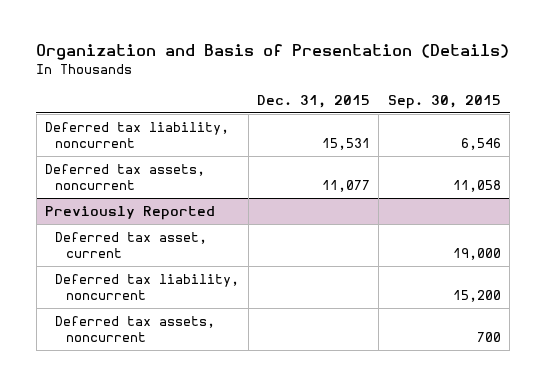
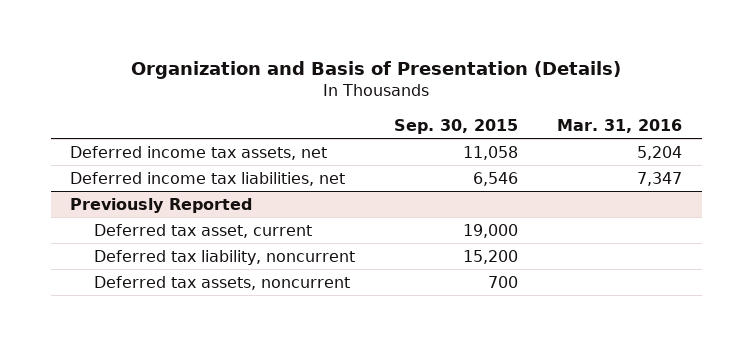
- | Dec. 31, 2015 | Sep. 30, 2015
+ | Sep. 30, 2015 | Mar. 31, 2016
- Deferred tax liability, noncurrent | 15,531 | 6,546
- Deferred tax assets, noncurrent | 11,077 | 11,058
+ Deferred income tax assets, net | 11,058 | 5,204
+ Deferred income tax liabilities, net | 6,546 | 7,347

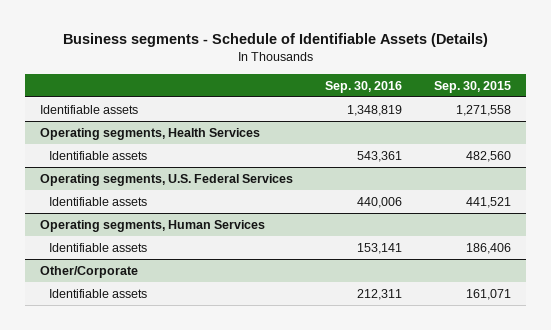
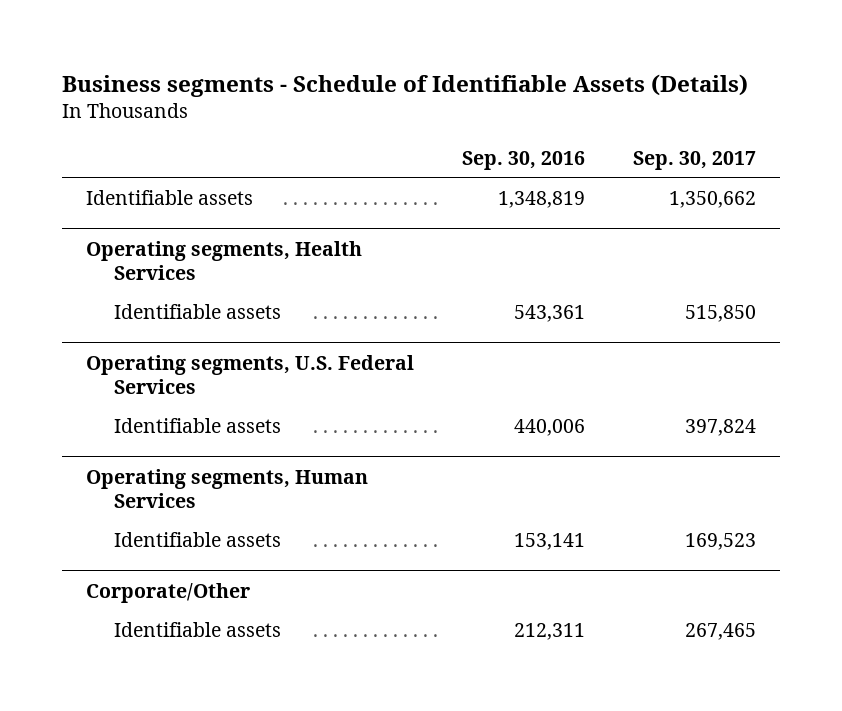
- | Sep. 30, 2016 | Sep. 30, 2015
+ | Sep. 30, 2016 | Sep. 30, 2017
- Other/Corporate
+ Corporate/Other

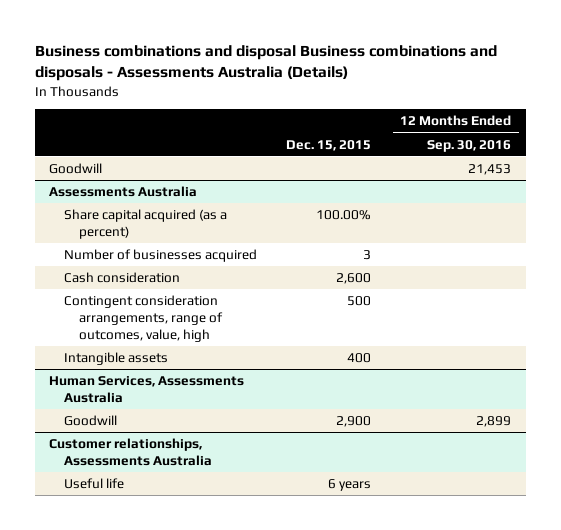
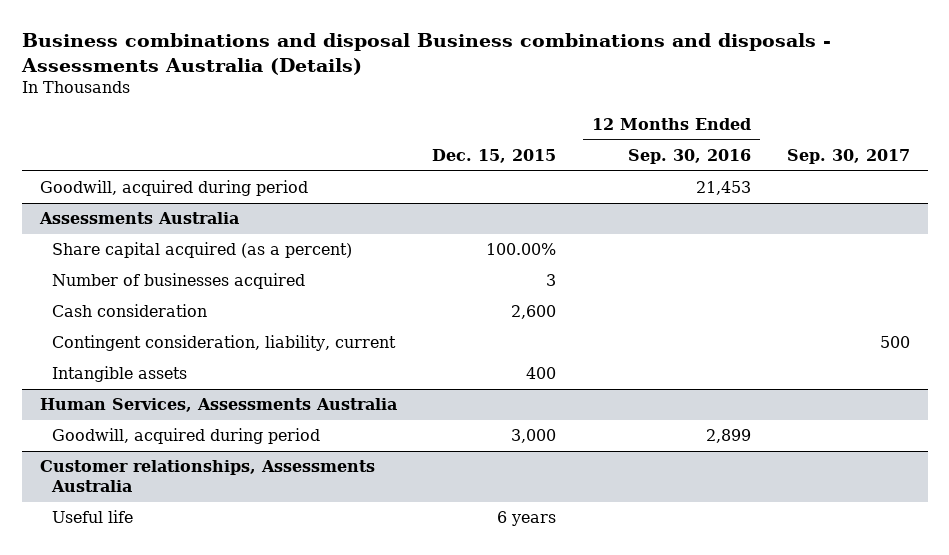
- | Dec. 15, 2015 | 12 Months Ended Sep. 30, 2016
+ | Dec. 15, 2015 | 12 Months Ended Sep. 30, 2016 | Sep. 30, 2017
- Goodwill | | 21,453
+ Goodwill, acquired during period | | 21,453 |
@ Assessments Australia
- Contingent consideration arrangements, range of outcomes, value, high | 500 |
+ Contingent consideration, liability, current | | | 500
@ Human Services, Assessments Australia
- Goodwill | 2,900 | 2,899
+ Goodwill, acquired during period | 3,000 | 2,899 |

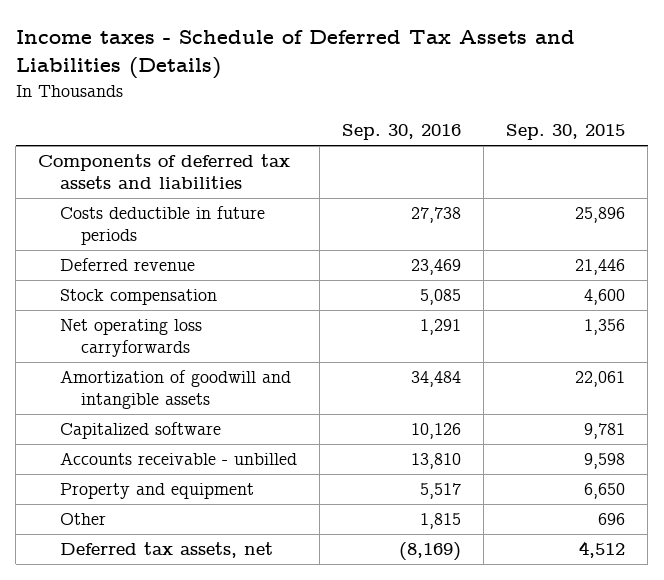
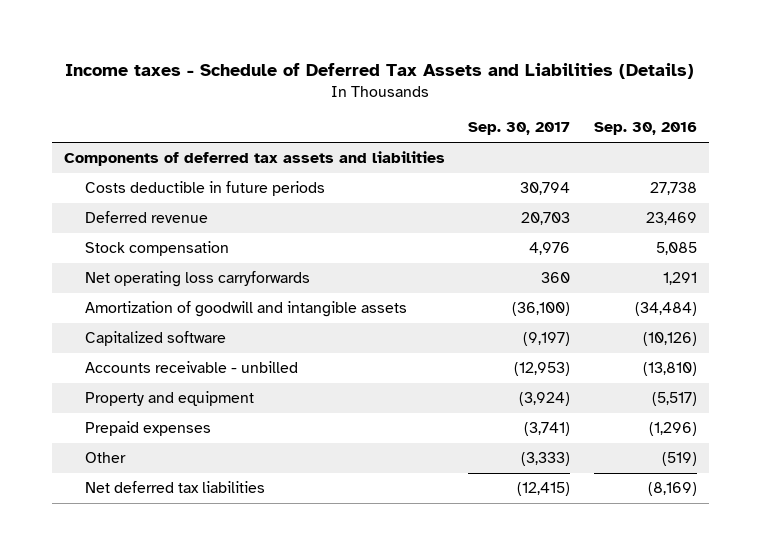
- | Sep. 30, 2016 | Sep. 30, 2015
+ | Sep. 30, 2017 | Sep. 30, 2016
- Amortization of goodwill and intangible assets | 34,484 | 22,061
- Capitalized software | 10,126 | 9,781
- Accounts receivable - unbilled | 13,810 | 9,598
- Property and equipment | 5,517 | 6,650
- Other | 1,815 | 696
- Deferred tax assets, net | (8,169) | 4,512
+ Amortization of goodwill and intangible assets | (36,100) | (34,484)
+ Capitalized software | (9,197) | (10,126)
+ Accounts receivable - unbilled | (12,953) | (13,810)
+ Property and equipment | (3,924) | (5,517)
+ Prepaid expenses | (3,741) | (1,296)
+ Other | (3,333) | (519)
+ Net deferred tax liabilities | (12,415) | (8,169)

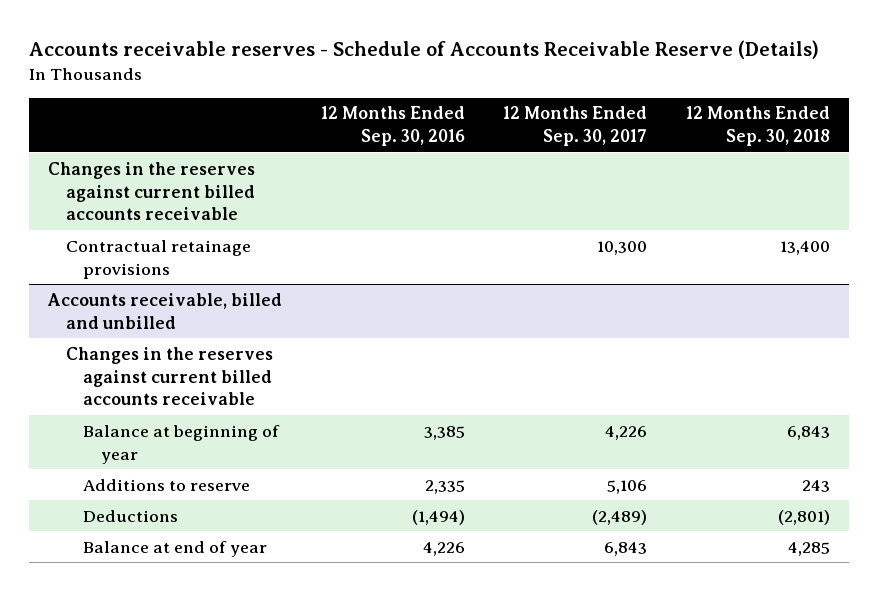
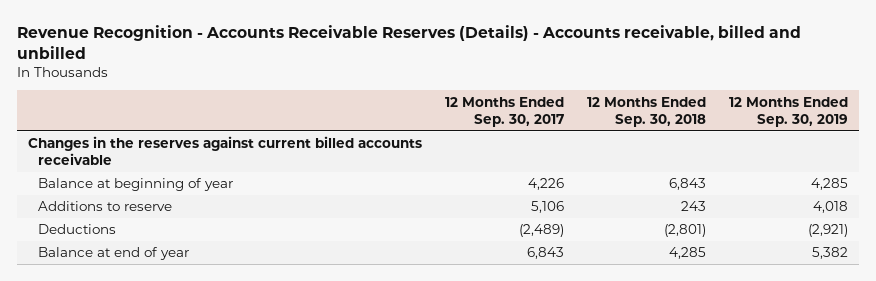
- Accounts receivable reserves - Schedule of Accounts Receivable Reserve (Details)
+ Revenue Recognition - Accounts Receivable Reserves (Details) - Accounts receivable, billed and unbilled
- | 12 Months Ended Sep. 30, 2016 | 12 Months Ended Sep. 30, 2017 | 12 Months Ended Sep. 30, 2018
+ | 12 Months Ended Sep. 30, 2017 | 12 Months Ended Sep. 30, 2018 | 12 Months Ended Sep. 30, 2019
- Contractual retainage provisions | | 10,300 | 13,400
- Accounts receivable, billed and unbilled
- Changes in the reserves against current billed accounts receivable

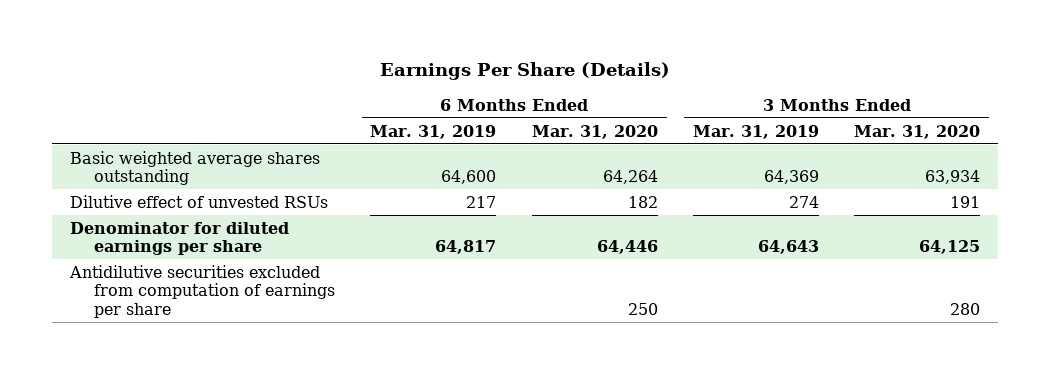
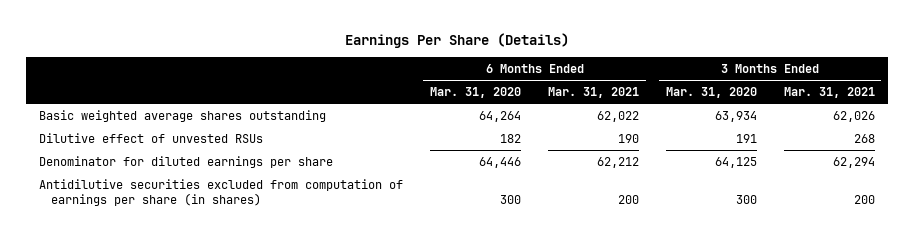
- | 6 Months Ended Mar. 31, 2019 | 6 Months Ended Mar. 31, 2020 | 3 Months Ended Mar. 31, 2019 | 3 Months Ended Mar. 31, 2020
+ | 6 Months Ended Mar. 31, 2020 | 6 Months Ended Mar. 31, 2021 | 3 Months Ended Mar. 31, 2020 | 3 Months Ended Mar. 31, 2021
- Antidilutive securities excluded from computation of earnings per share | | 250 | | 280
+ Antidilutive securities excluded from computation of earnings per share (in shares) | 300 | 200 | 300 | 200

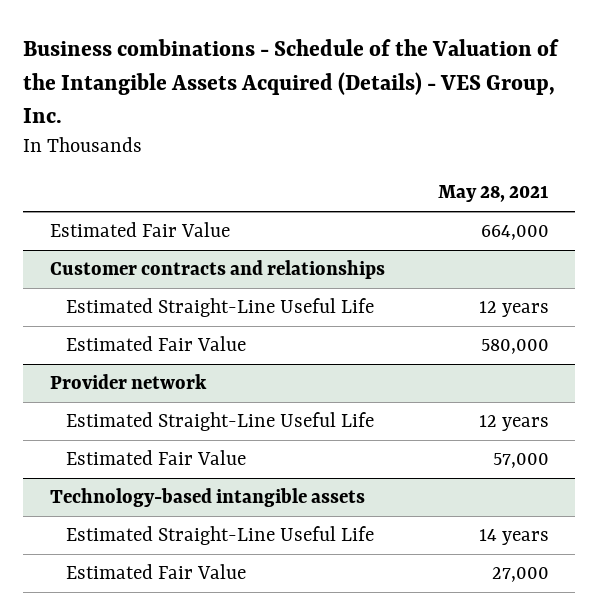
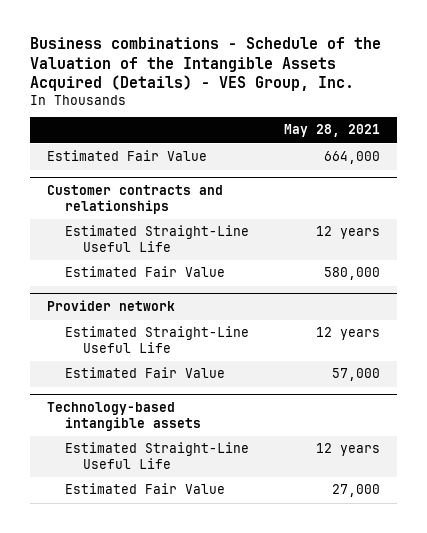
@ Technology-based intangible assets
- Estimated Straight-Line Useful Life | 14 years
+ Estimated Straight-Line Useful Life | 12 years

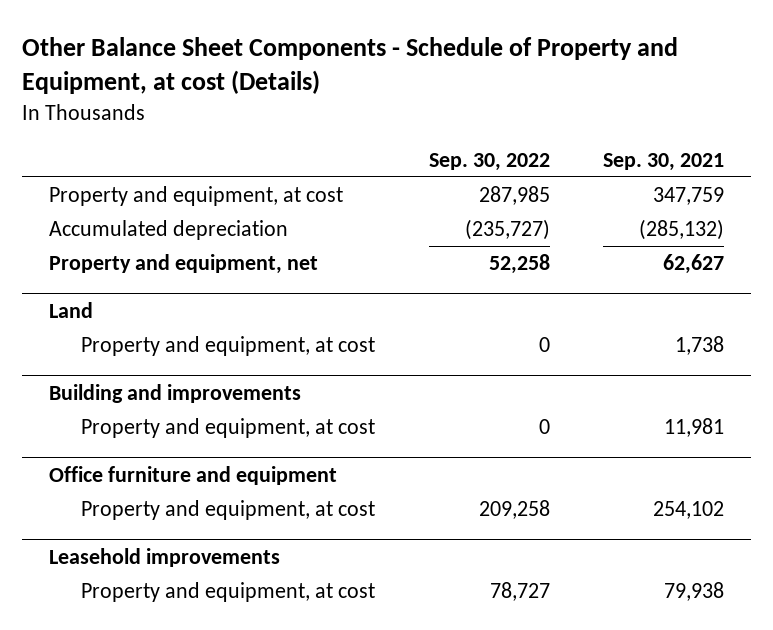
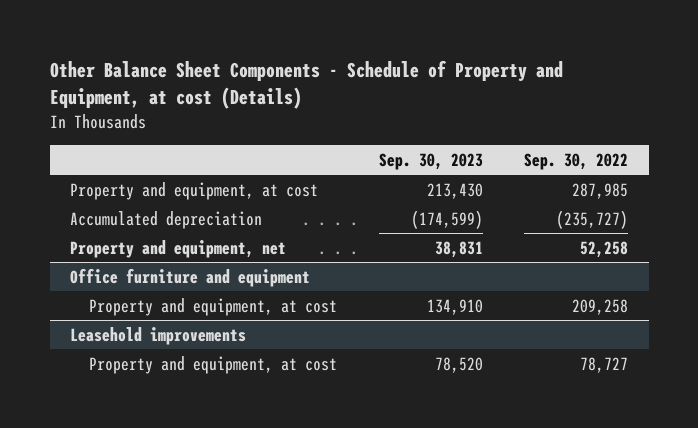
- | Sep. 30, 2022 | Sep. 30, 2021
+ | Sep. 30, 2023 | Sep. 30, 2022
- Land
- Property and equipment, at cost | 0 | 1,738
- Building and improvements
- Property and equipment, at cost | 0 | 11,981

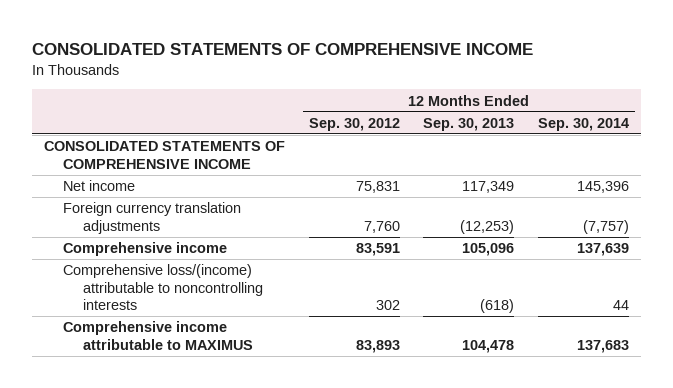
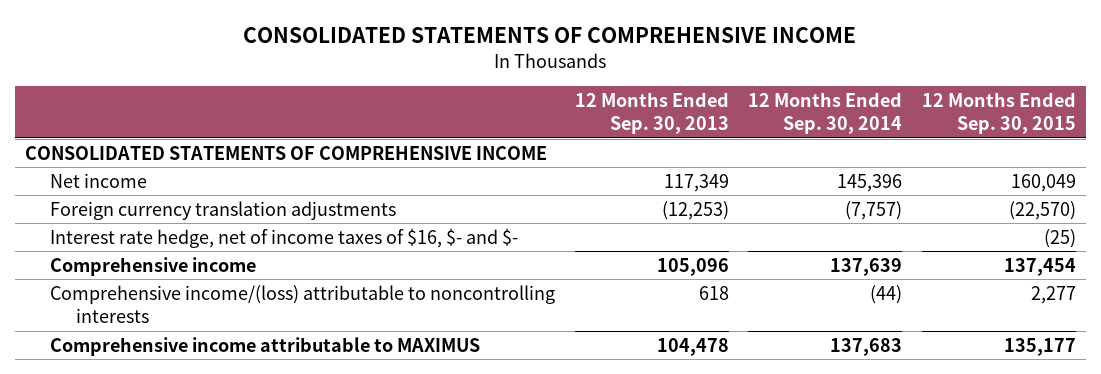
- | 12 Months Ended Sep. 30, 2012 | 12 Months Ended Sep. 30, 2013 | 12 Months Ended Sep. 30, 2014
+ | 12 Months Ended Sep. 30, 2013 | 12 Months Ended Sep. 30, 2014 | 12 Months Ended Sep. 30, 2015
+ Interest rate hedge, net of income taxes of $16, $- and $- | | | (25)
- Comprehensive loss/(income) attributable to noncontrolling interests | 302 | (618) | 44
+ Comprehensive income/(loss) attributable to noncontrolling interests | 618 | (44) | 2,277

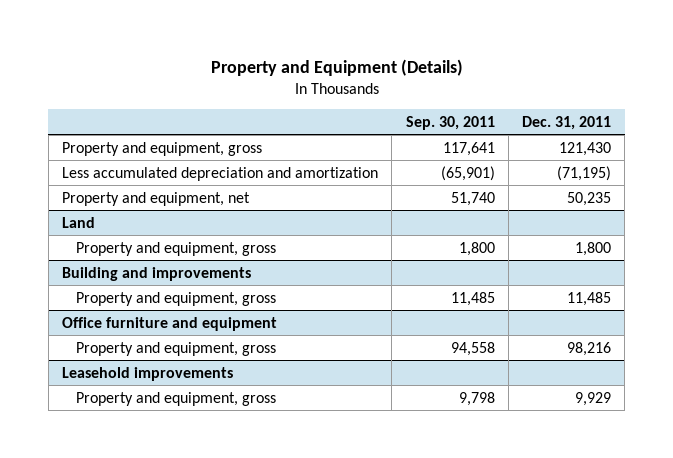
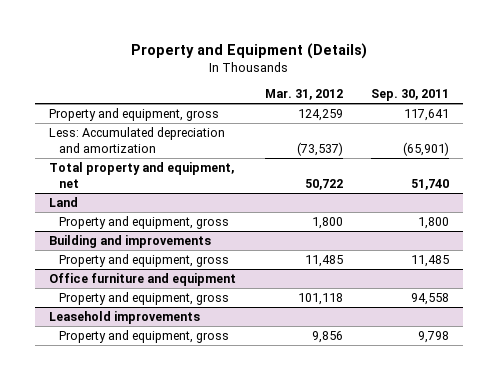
- | Sep. 30, 2011 | Dec. 31, 2011
+ | Mar. 31, 2012 | Sep. 30, 2011
- Less accumulated depreciation and amortization | (65,901) | (71,195)
- Property and equipment, net | 51,740 | 50,235
+ Less: Accumulated depreciation and amortization | (73,537) | (65,901)
+ Total property and equipment, net | 50,722 | 51,740

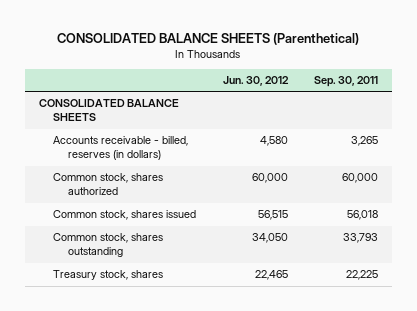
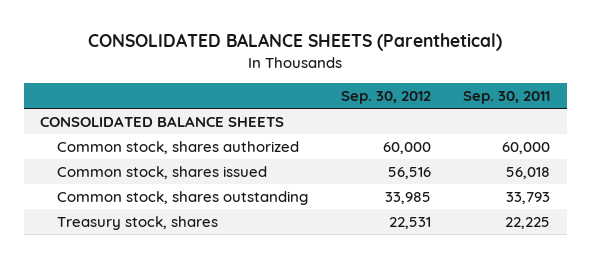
- | Jun. 30, 2012 | Sep. 30, 2011
+ | Sep. 30, 2012 | Sep. 30, 2011
- Accounts receivable - billed, reserves (in dollars) | 4,580 | 3,265

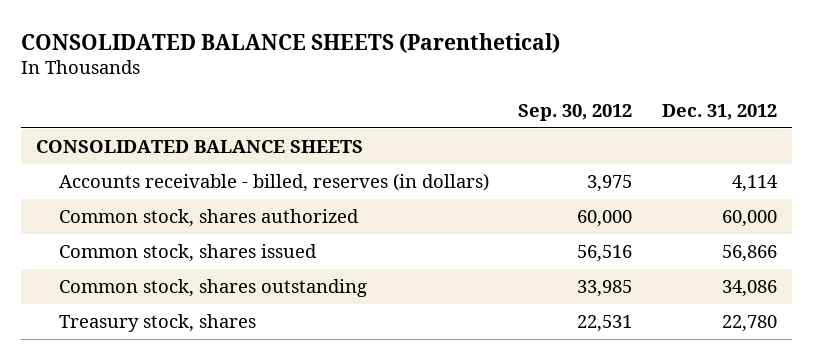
- | Sep. 30, 2012 | Sep. 30, 2011
+ | Sep. 30, 2012 | Dec. 31, 2012
+ Accounts receivable - billed, reserves (in dollars) | 3,975 | 4,114

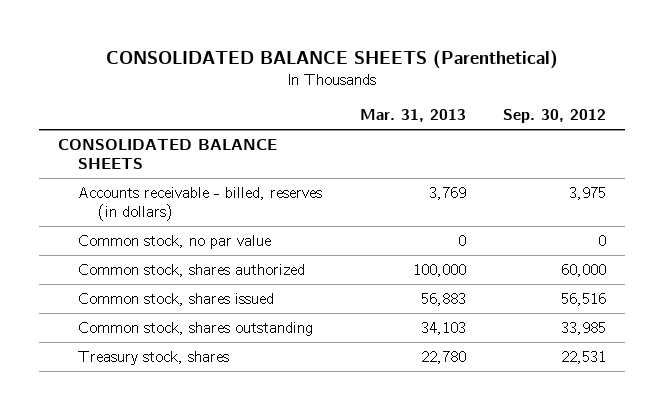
- | Sep. 30, 2012 | Dec. 31, 2012
+ | Mar. 31, 2013 | Sep. 30, 2012
+ Common stock, no par value | 0 | 0

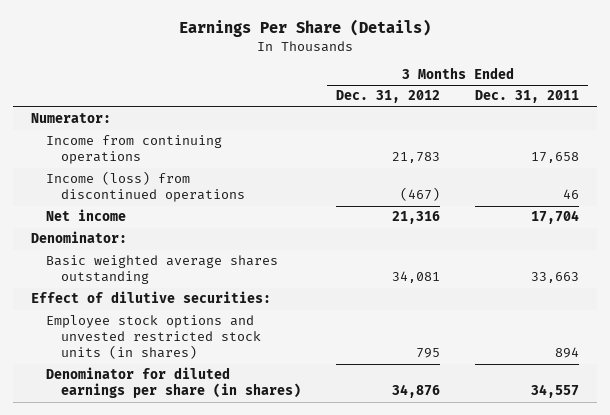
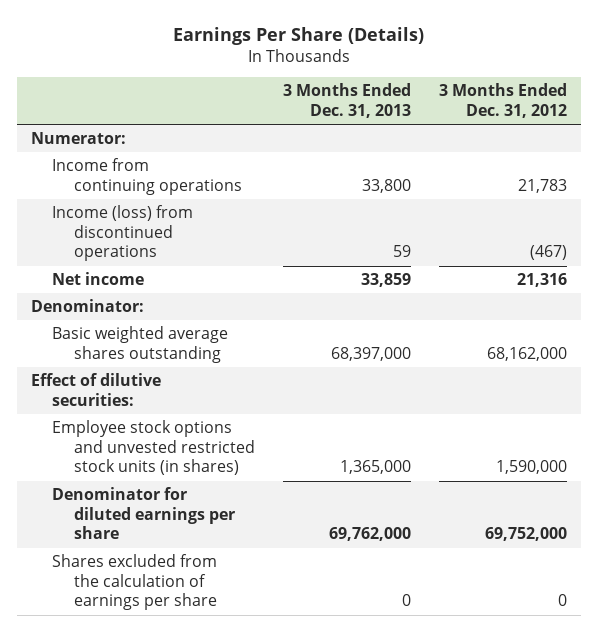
- | 3 Months Ended Dec. 31, 2012 | 3 Months Ended Dec. 31, 2011
+ | 3 Months Ended Dec. 31, 2013 | 3 Months Ended Dec. 31, 2012
- Basic weighted average shares outstanding | 34,081 | 33,663
+ Basic weighted average shares outstanding | 68,397,000 | 68,162,000
- Employee stock options and unvested restricted stock units (in shares) | 795 | 894
- Denominator for diluted earnings per share (in shares) | 34,876 | 34,557
+ Employee stock options and unvested restricted stock units (in shares) | 1,365,000 | 1,590,000
+ Denominator for diluted earnings per share | 69,762,000 | 69,752,000
+ Shares excluded from the calculation of earnings per share | 0 | 0

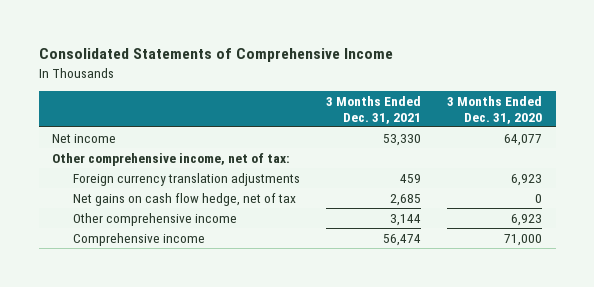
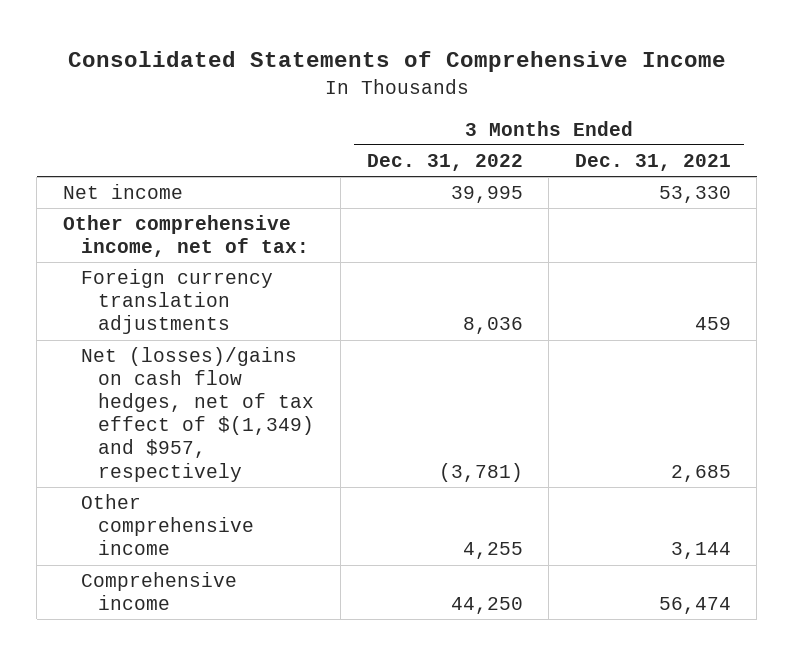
- | 3 Months Ended Dec. 31, 2021 | 3 Months Ended Dec. 31, 2020
+ | 3 Months Ended Dec. 31, 2022 | 3 Months Ended Dec. 31, 2021
- Net gains on cash flow hedge, net of tax | 2,685 | 0
+ Net (losses)/gains on cash flow hedges, net of tax effect of $(1,349) and $957, respectively | (3,781) | 2,685

